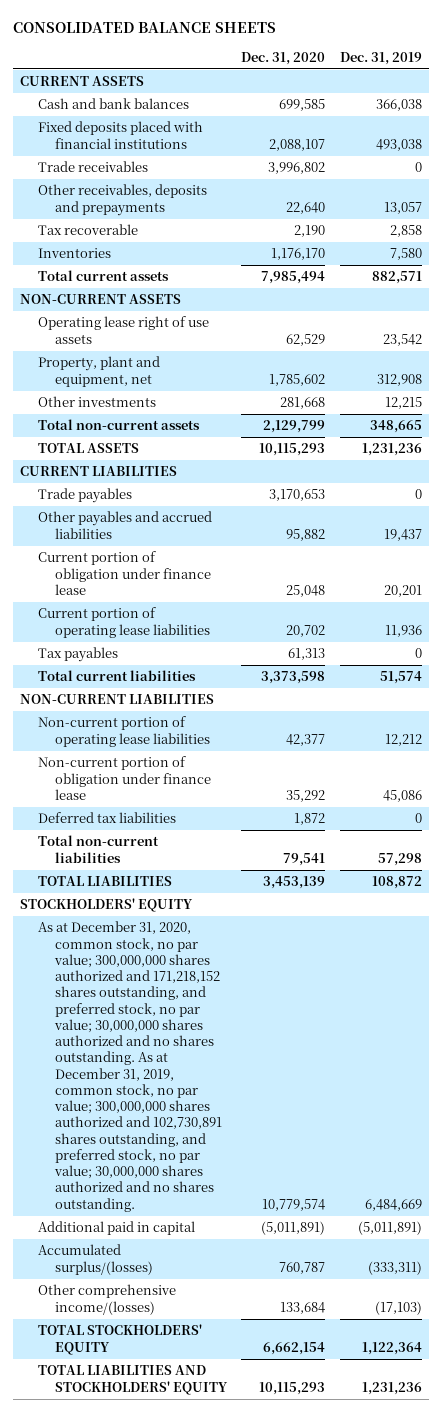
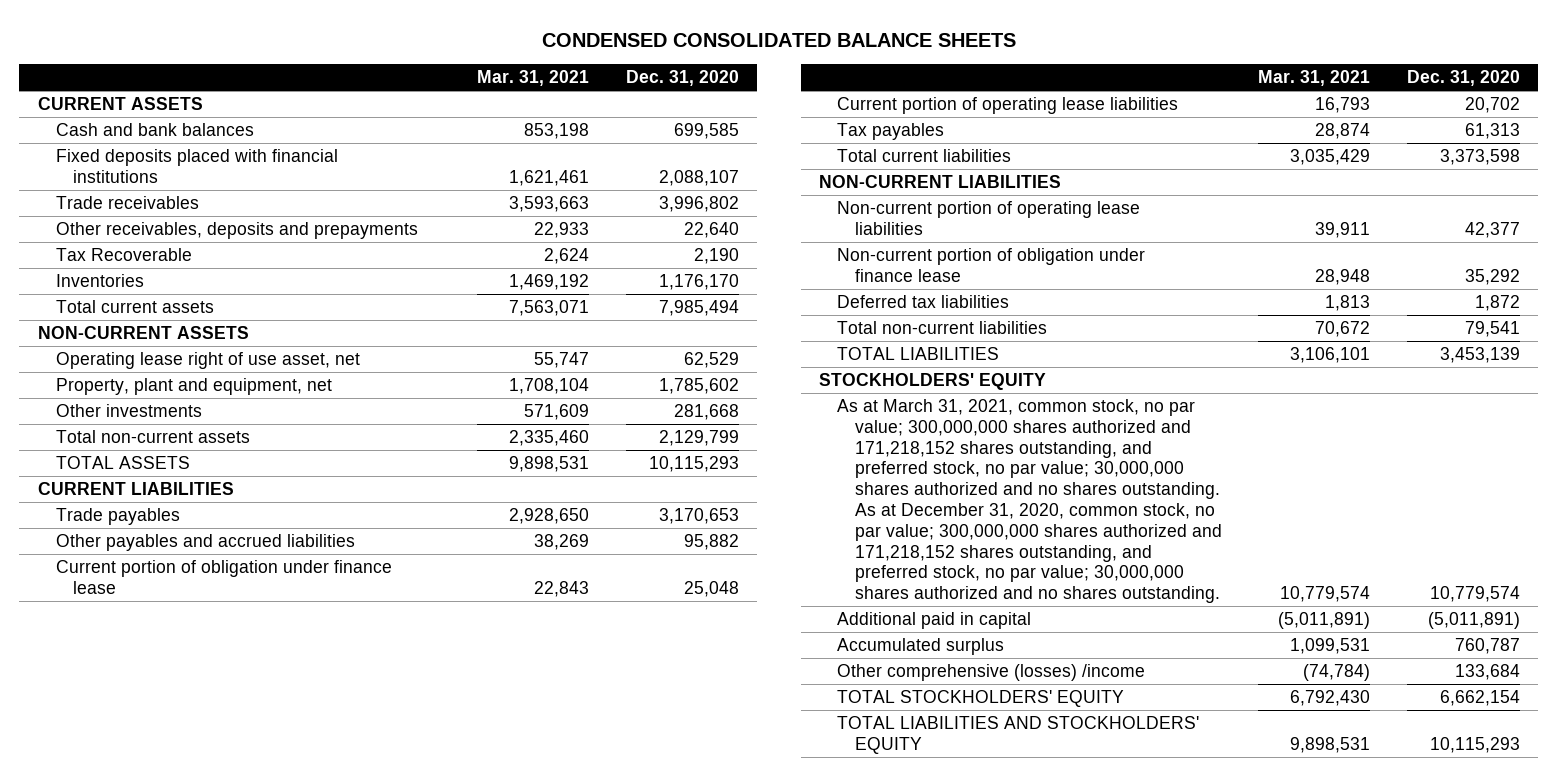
- CONSOLIDATED BALANCE SHEETS
+ CONDENSED CONSOLIDATED BALANCE SHEETS
- | Dec. 31, 2020 | Dec. 31, 2019
+ | Mar. 31, 2021 | Dec. 31, 2020
- Tax recoverable | 2,190 | 2,858
+ Tax Recoverable | 2,624 | 2,190
- Operating lease right of use assets | 62,529 | 23,542
+ Operating lease right of use asset, net | 55,747 | 62,529
- As at December 31, 2020, common stock, no par value; 300,000,000 shares authorized and 171,218,152 shares outstanding, and preferred stock, no par value; 30,000,000 shares authorized and no shares outstanding. As at December 31, 2019, common stock, no par value; 300,000,000 shares authorized and 102,730,891 shares outstanding, and preferred stock, no par value; 30,000,000 shares authorized and no shares outstanding. | 10,779,574 | 6,484,669
+ As at March 31, 2021, common stock, no par value; 300,000,000 shares authorized and 171,218,152 shares outstanding, and preferred stock, no par value; 30,000,000 shares authorized and no shares outstanding. As at December 31, 2020, common stock, no par value; 300,000,000 shares authorized and 171,218,152 shares outstanding, and preferred stock, no par value; 30,000,000 shares authorized and no shares outstanding. | 10,779,574 | 10,779,574
- Accumulated surplus/(losses) | 760,787 | (333,311)
- Other comprehensive income/(losses) | 133,684 | (17,103)
+ Accumulated surplus | 1,099,531 | 760,787
+ Other comprehensive (losses) /income | (74,784) | 133,684

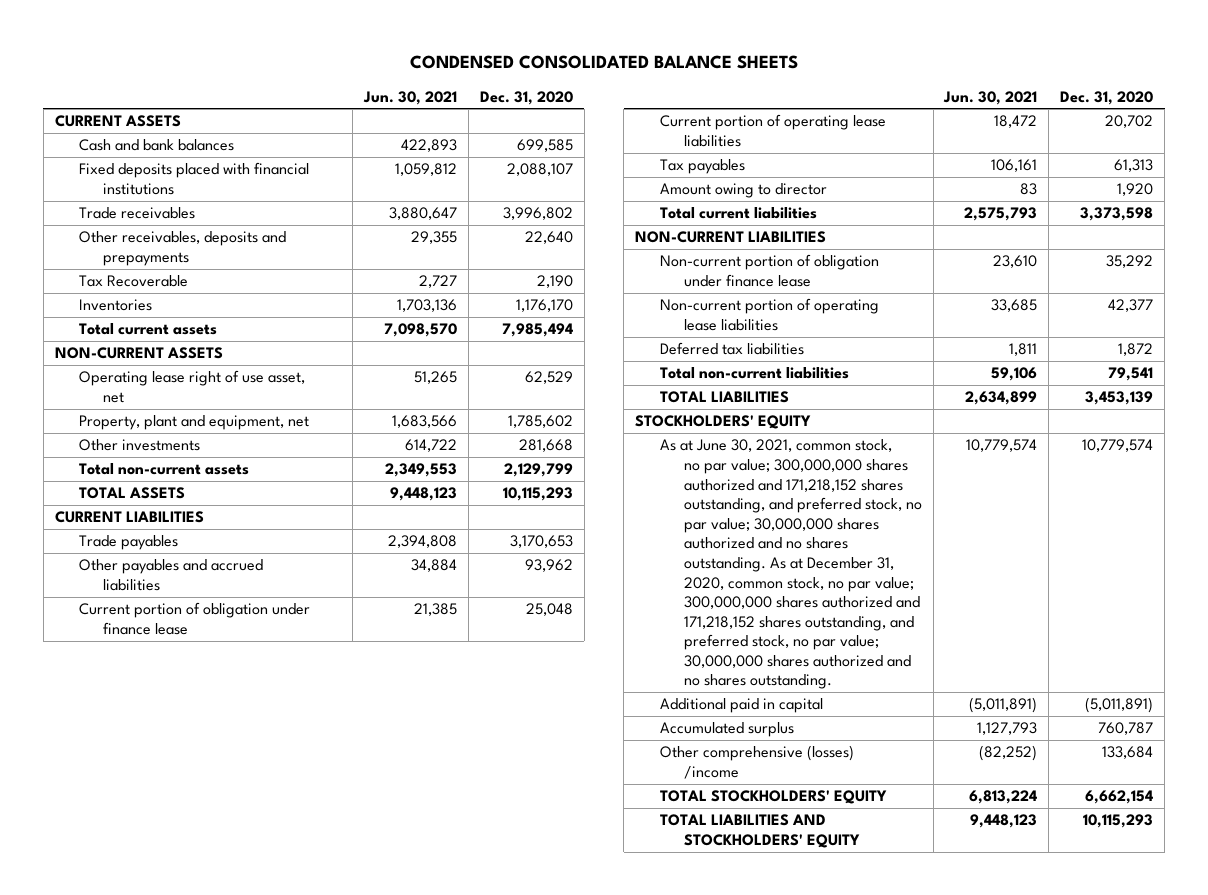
- | Mar. 31, 2021 | Dec. 31, 2020
+ | Jun. 30, 2021 | Dec. 31, 2020
- Other payables and accrued liabilities | 38,269 | 95,882
+ Other payables and accrued liabilities | 34,884 | 93,962
+ Amount owing to director | 83 | 1,920
moved down: Non-current portion of operating lease liabilities | 33,685 | 42,377
- As at March 31, 2021, common stock, no par value; 300,000,000 shares authorized and 171,218,152 shares outstanding, and preferred stock, no par value; 30,000,000 shares authorized and no shares outstanding. As at December 31, 2020, common stock, no par value; 300,000,000 shares authorized and 171,218,152 shares outstanding, and preferred stock, no par value; 30,000,000 shares authorized and no shares outstanding. | 10,779,574 | 10,779,574
+ As at June 30, 2021, common stock, no par value; 300,000,000 shares authorized and 171,218,152 shares outstanding, and preferred stock, no par value; 30,000,000 shares authorized and no shares outstanding. As at December 31, 2020, common stock, no par value; 300,000,000 shares authorized and 171,218,152 shares outstanding, and preferred stock, no par value; 30,000,000 shares authorized and no shares outstanding. | 10,779,574 | 10,779,574

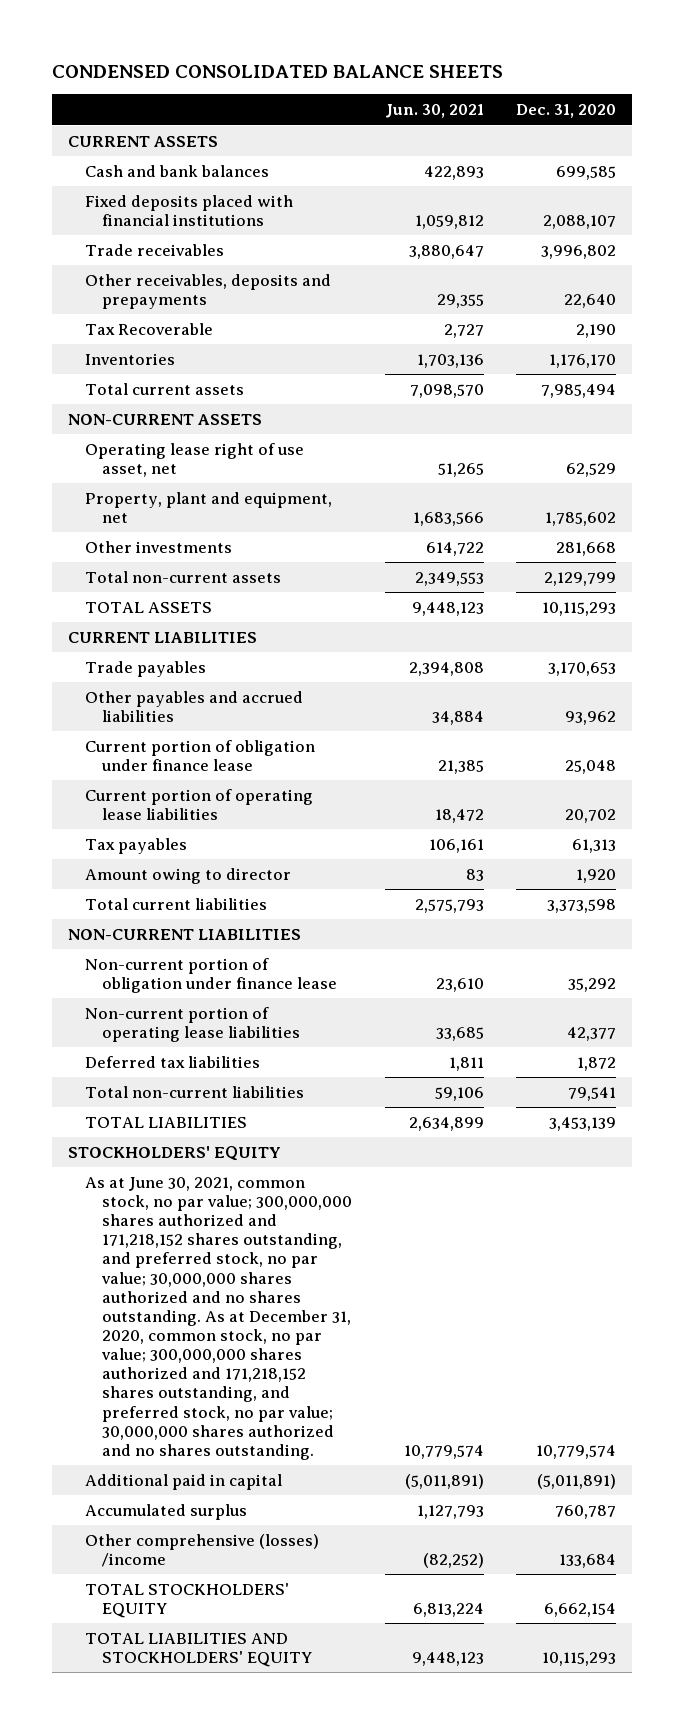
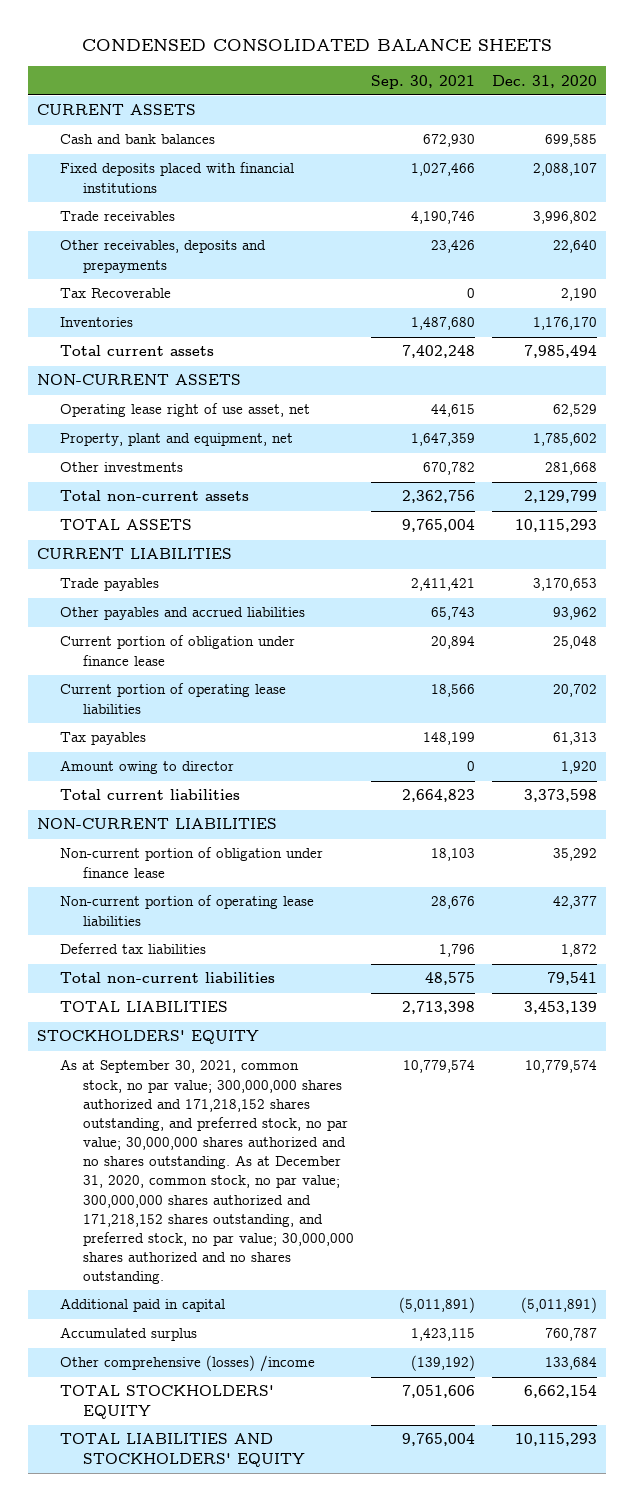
- | Jun. 30, 2021 | Dec. 31, 2020
+ | Sep. 30, 2021 | Dec. 31, 2020
- As at June 30, 2021, common stock, no par value; 300,000,000 shares authorized and 171,218,152 shares outstanding, and preferred stock, no par value; 30,000,000 shares authorized and no shares outstanding. As at December 31, 2020, common stock, no par value; 300,000,000 shares authorized and 171,218,152 shares outstanding, and preferred stock, no par value; 30,000,000 shares authorized and no shares outstanding. | 10,779,574 | 10,779,574
+ As at September 30, 2021, common stock, no par value; 300,000,000 shares authorized and 171,218,152 shares outstanding, and preferred stock, no par value; 30,000,000 shares authorized and no shares outstanding. As at December 31, 2020, common stock, no par value; 300,000,000 shares authorized and 171,218,152 shares outstanding, and preferred stock, no par value; 30,000,000 shares authorized and no shares outstanding. | 10,779,574 | 10,779,574

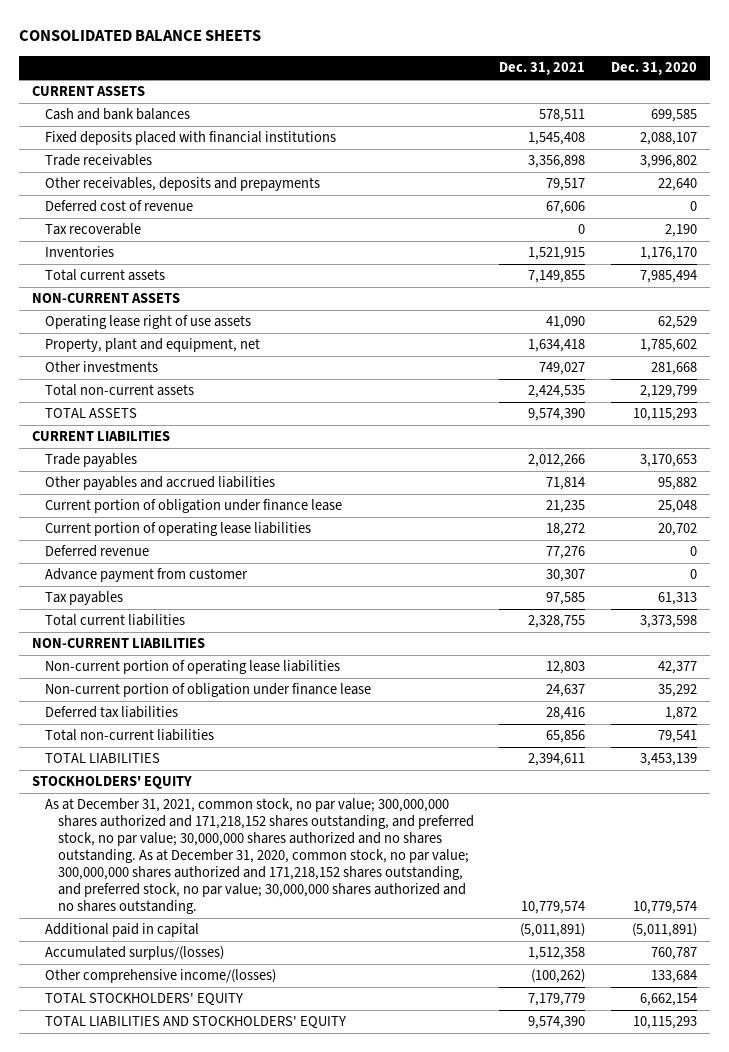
- CONDENSED CONSOLIDATED BALANCE SHEETS
+ CONSOLIDATED BALANCE SHEETS
- | Sep. 30, 2021 | Dec. 31, 2020
+ | Dec. 31, 2021 | Dec. 31, 2020
- Tax Recoverable | 0 | 2,190
+ Deferred cost of revenue | 67,606 | 0
+ Tax recoverable | 0 | 2,190
- Operating lease right of use asset, net | 44,615 | 62,529
+ Operating lease right of use assets | 41,090 | 62,529
- Other payables and accrued liabilities | 65,743 | 93,962
+ Other payables and accrued liabilities | 71,814 | 95,882
+ Deferred revenue | 77,276 | 0
+ Advance payment from customer | 30,307 | 0
- Amount owing to director | 0 | 1,920
moved down: Non-current portion of obligation under finance lease | 24,637 | 35,292
- As at September 30, 2021, common stock, no par value; 300,000,000 shares authorized and 171,218,152 shares outstanding, and preferred stock, no par value; 30,000,000 shares authorized and no shares outstanding. As at December 31, 2020, common stock, no par value; 300,000,000 shares authorized and 171,218,152 shares outstanding, and preferred stock, no par value; 30,000,000 shares authorized and no shares outstanding. | 10,779,574 | 10,779,574
+ As at December 31, 2021, common stock, no par value; 300,000,000 shares authorized and 171,218,152 shares outstanding, and preferred stock, no par value; 30,000,000 shares authorized and no shares outstanding. As at December 31, 2020, common stock, no par value; 300,000,000 shares authorized and 171,218,152 shares outstanding, and preferred stock, no par value; 30,000,000 shares authorized and no shares outstanding. | 10,779,574 | 10,779,574
- Accumulated surplus | 1,423,115 | 760,787
- Other comprehensive (losses) /income | (139,192) | 133,684
+ Accumulated surplus/(losses) | 1,512,358 | 760,787
+ Other comprehensive income/(losses) | (100,262) | 133,684

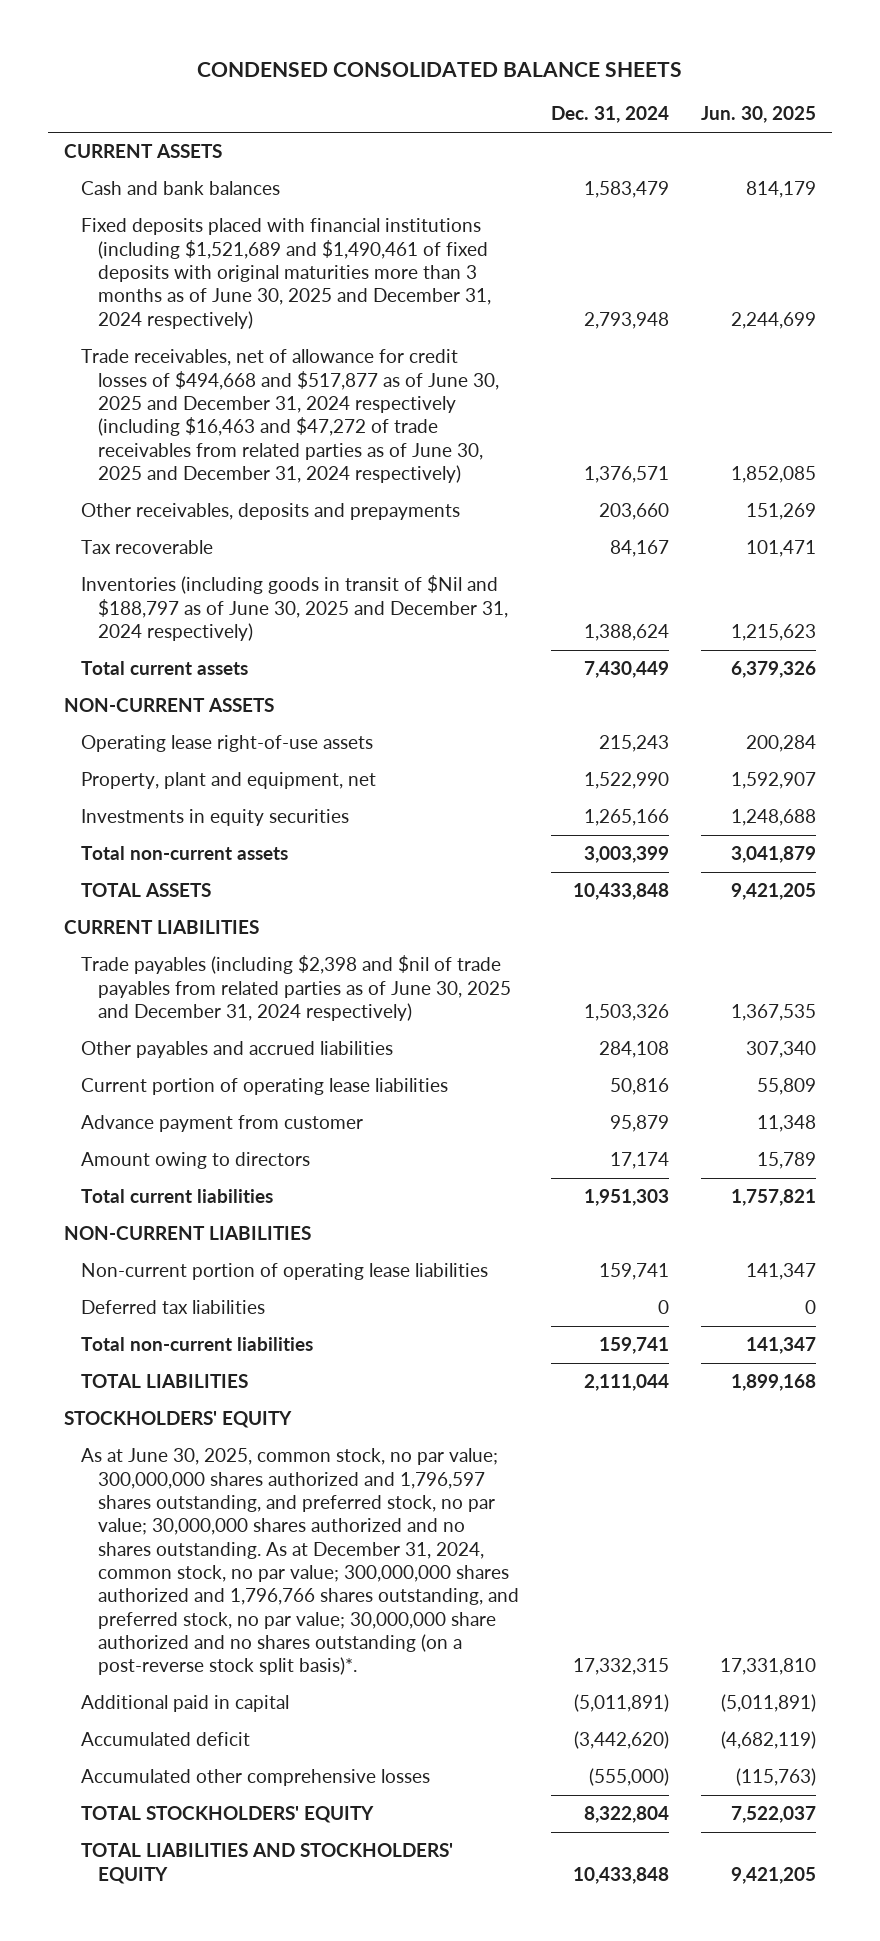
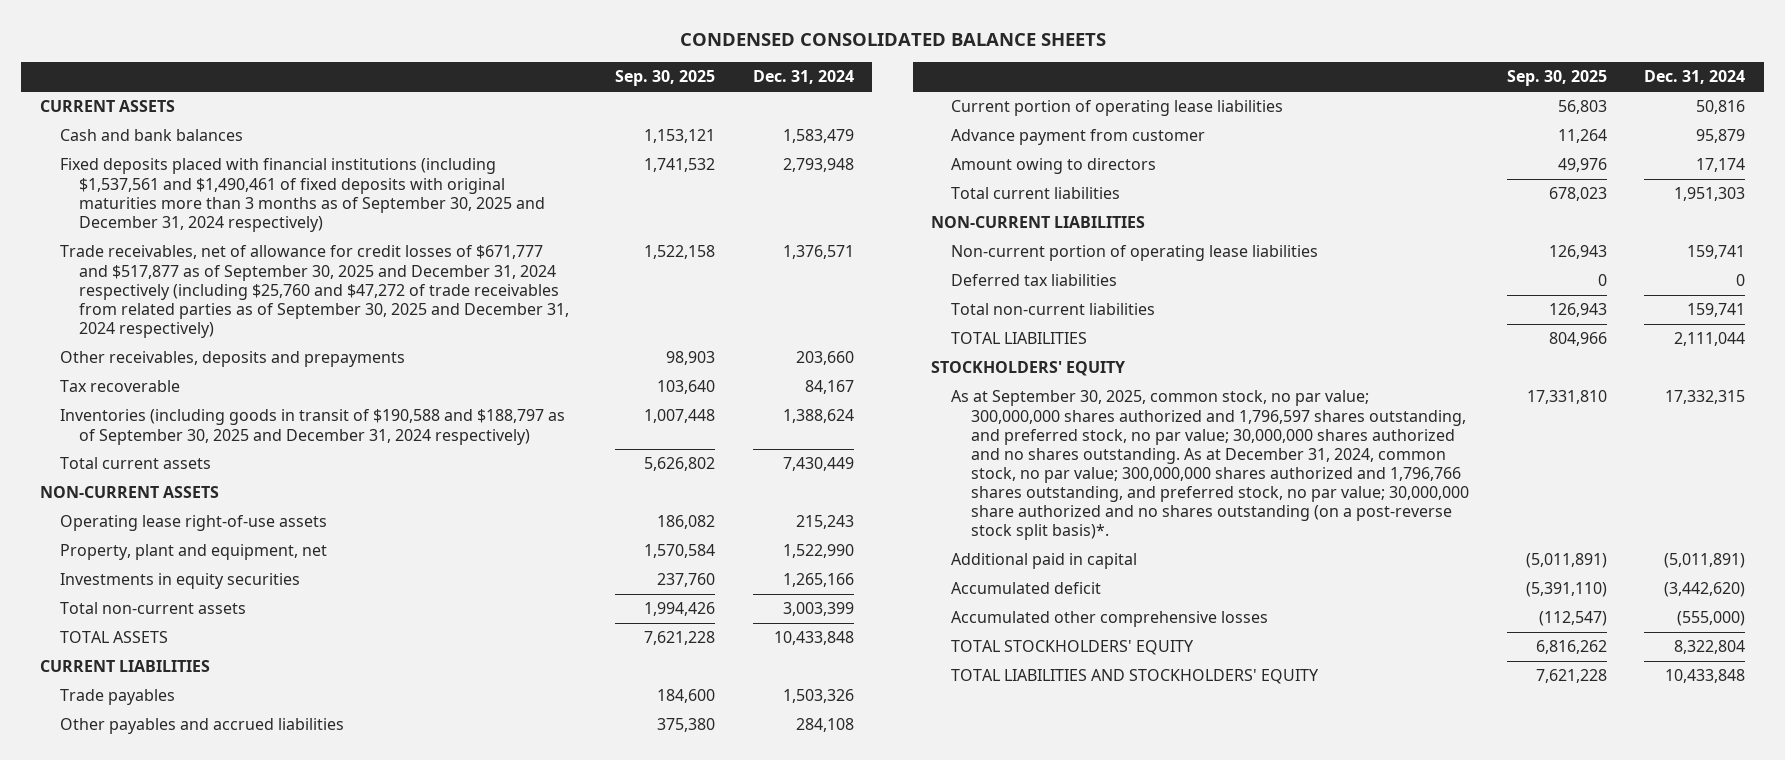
- | Dec. 31, 2024 | Jun. 30, 2025
+ | Sep. 30, 2025 | Dec. 31, 2024
- Fixed deposits placed with financial institutions (including $1,521,689 and $1,490,461 of fixed deposits with original maturities more than 3 months as of June 30, 2025 and December 31, 2024 respectively) | 2,793,948 | 2,244,699
- Trade receivables, net of allowance for credit losses of $494,668 and $517,877 as of June 30, 2025 and December 31, 2024 respectively (including $16,463 and $47,272 of trade receivables from related parties as of June 30, 2025 and December 31, 2024 respectively) | 1,376,571 | 1,852,085
+ Fixed deposits placed with financial institutions (including $1,537,561 and $1,490,461 of fixed deposits with original maturities more than 3 months as of September 30, 2025 and December 31, 2024 respectively) | 1,741,532 | 2,793,948
+ Trade receivables, net of allowance for credit losses of $671,777 and $517,877 as of September 30, 2025 and December 31, 2024 respectively (including $25,760 and $47,272 of trade receivables from related parties as of September 30, 2025 and December 31, 2024 respectively) | 1,522,158 | 1,376,571
- Inventories (including goods in transit of $Nil and $188,797 as of June 30, 2025 and December 31, 2024 respectively) | 1,388,624 | 1,215,623
+ Inventories (including goods in transit of $190,588 and $188,797 as of September 30, 2025 and December 31, 2024 respectively) | 1,007,448 | 1,388,624
- Trade payables (including $2,398 and $nil of trade payables from related parties as of June 30, 2025 and December 31, 2024 respectively) | 1,503,326 | 1,367,535
+ Trade payables | 184,600 | 1,503,326
- As at June 30, 2025, common stock, no par value; 300,000,000 shares authorized and 1,796,597 shares outstanding, and preferred stock, no par value; 30,000,000 shares authorized and no shares outstanding. As at December 31, 2024, common stock, no par value; 300,000,000 shares authorized and 1,796,766 shares outstanding, and preferred stock, no par value; 30,000,000 share authorized and no shares outstanding (on a post-reverse stock split basis)*. | 17,332,315 | 17,331,810
+ As at September 30, 2025, common stock, no par value; 300,000,000 shares authorized and 1,796,597 shares outstanding, and preferred stock, no par value; 30,000,000 shares authorized and no shares outstanding. As at December 31, 2024, common stock, no par value; 300,000,000 shares authorized and 1,796,766 shares outstanding, and preferred stock, no par value; 30,000,000 share authorized and no shares outstanding (on a post-reverse stock split basis)*. | 17,331,810 | 17,332,315

